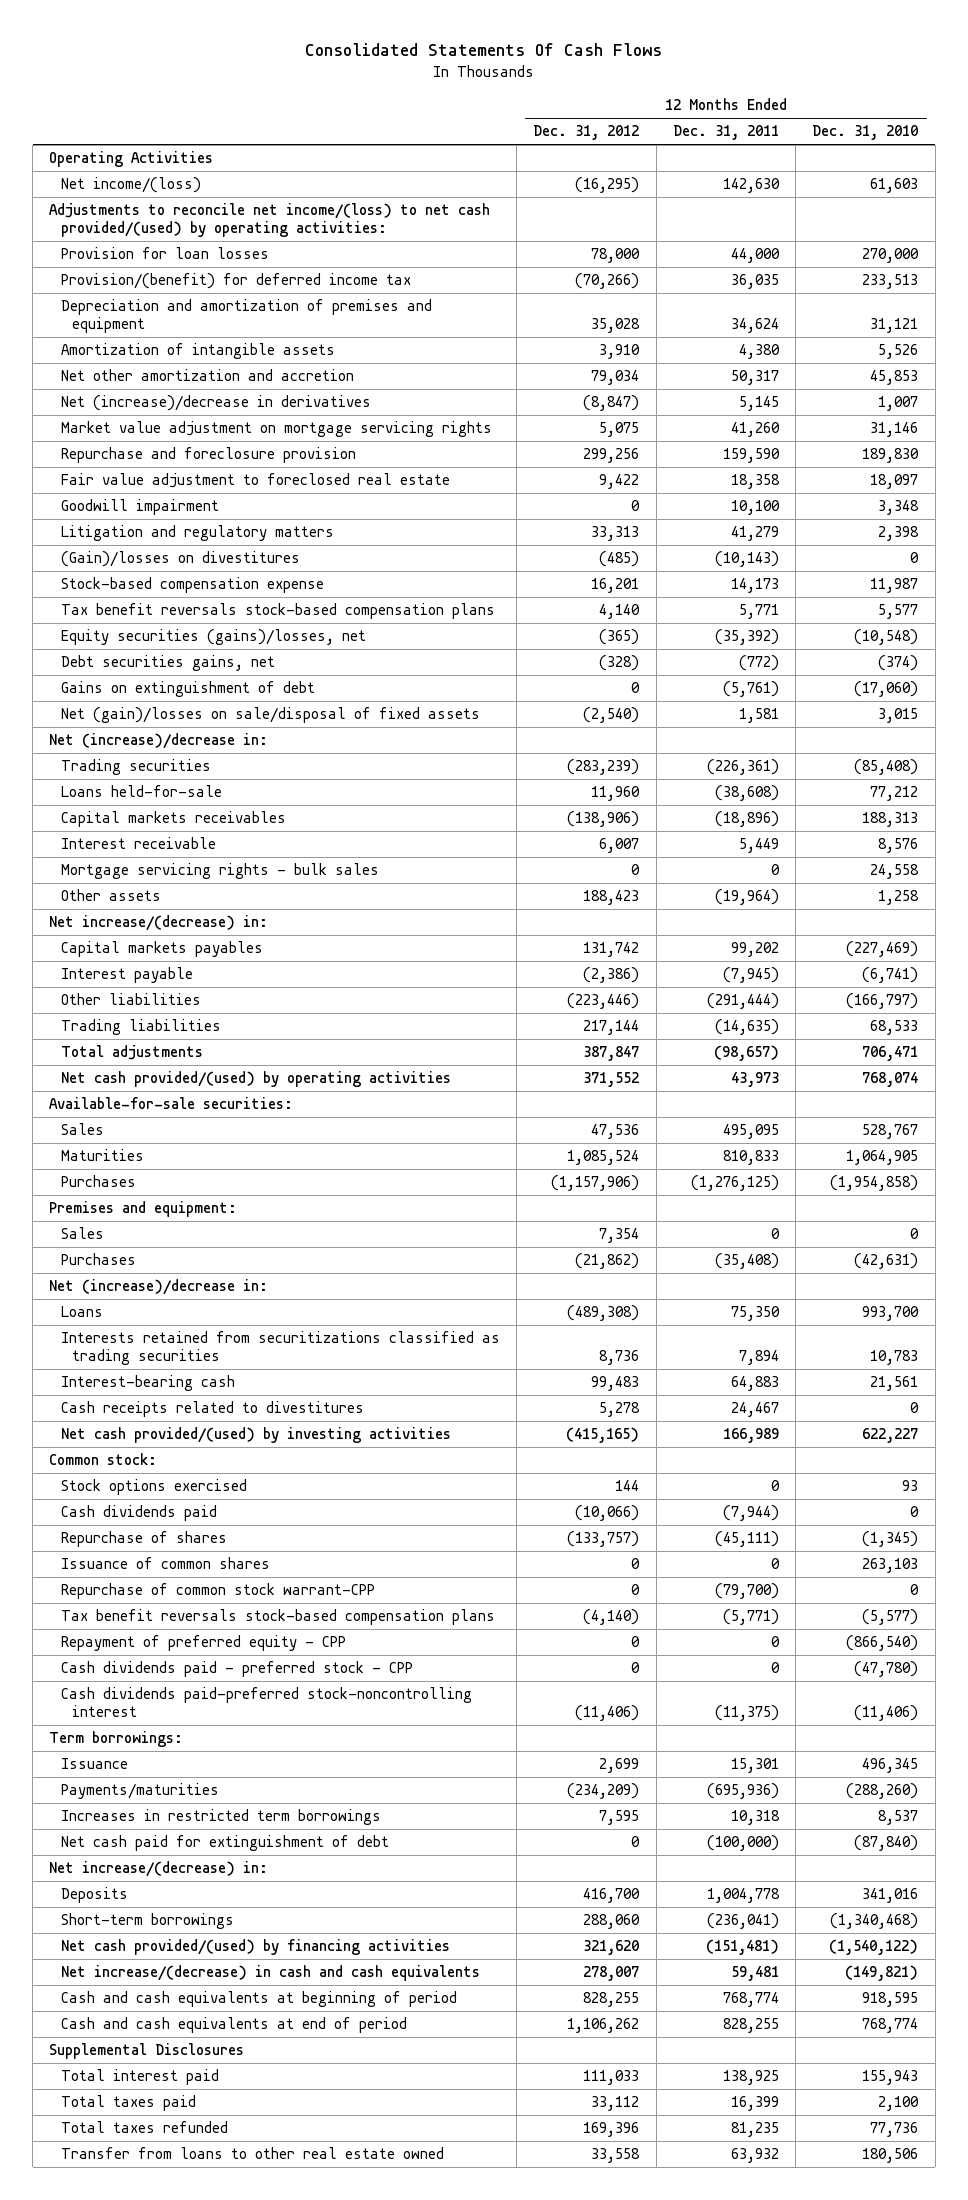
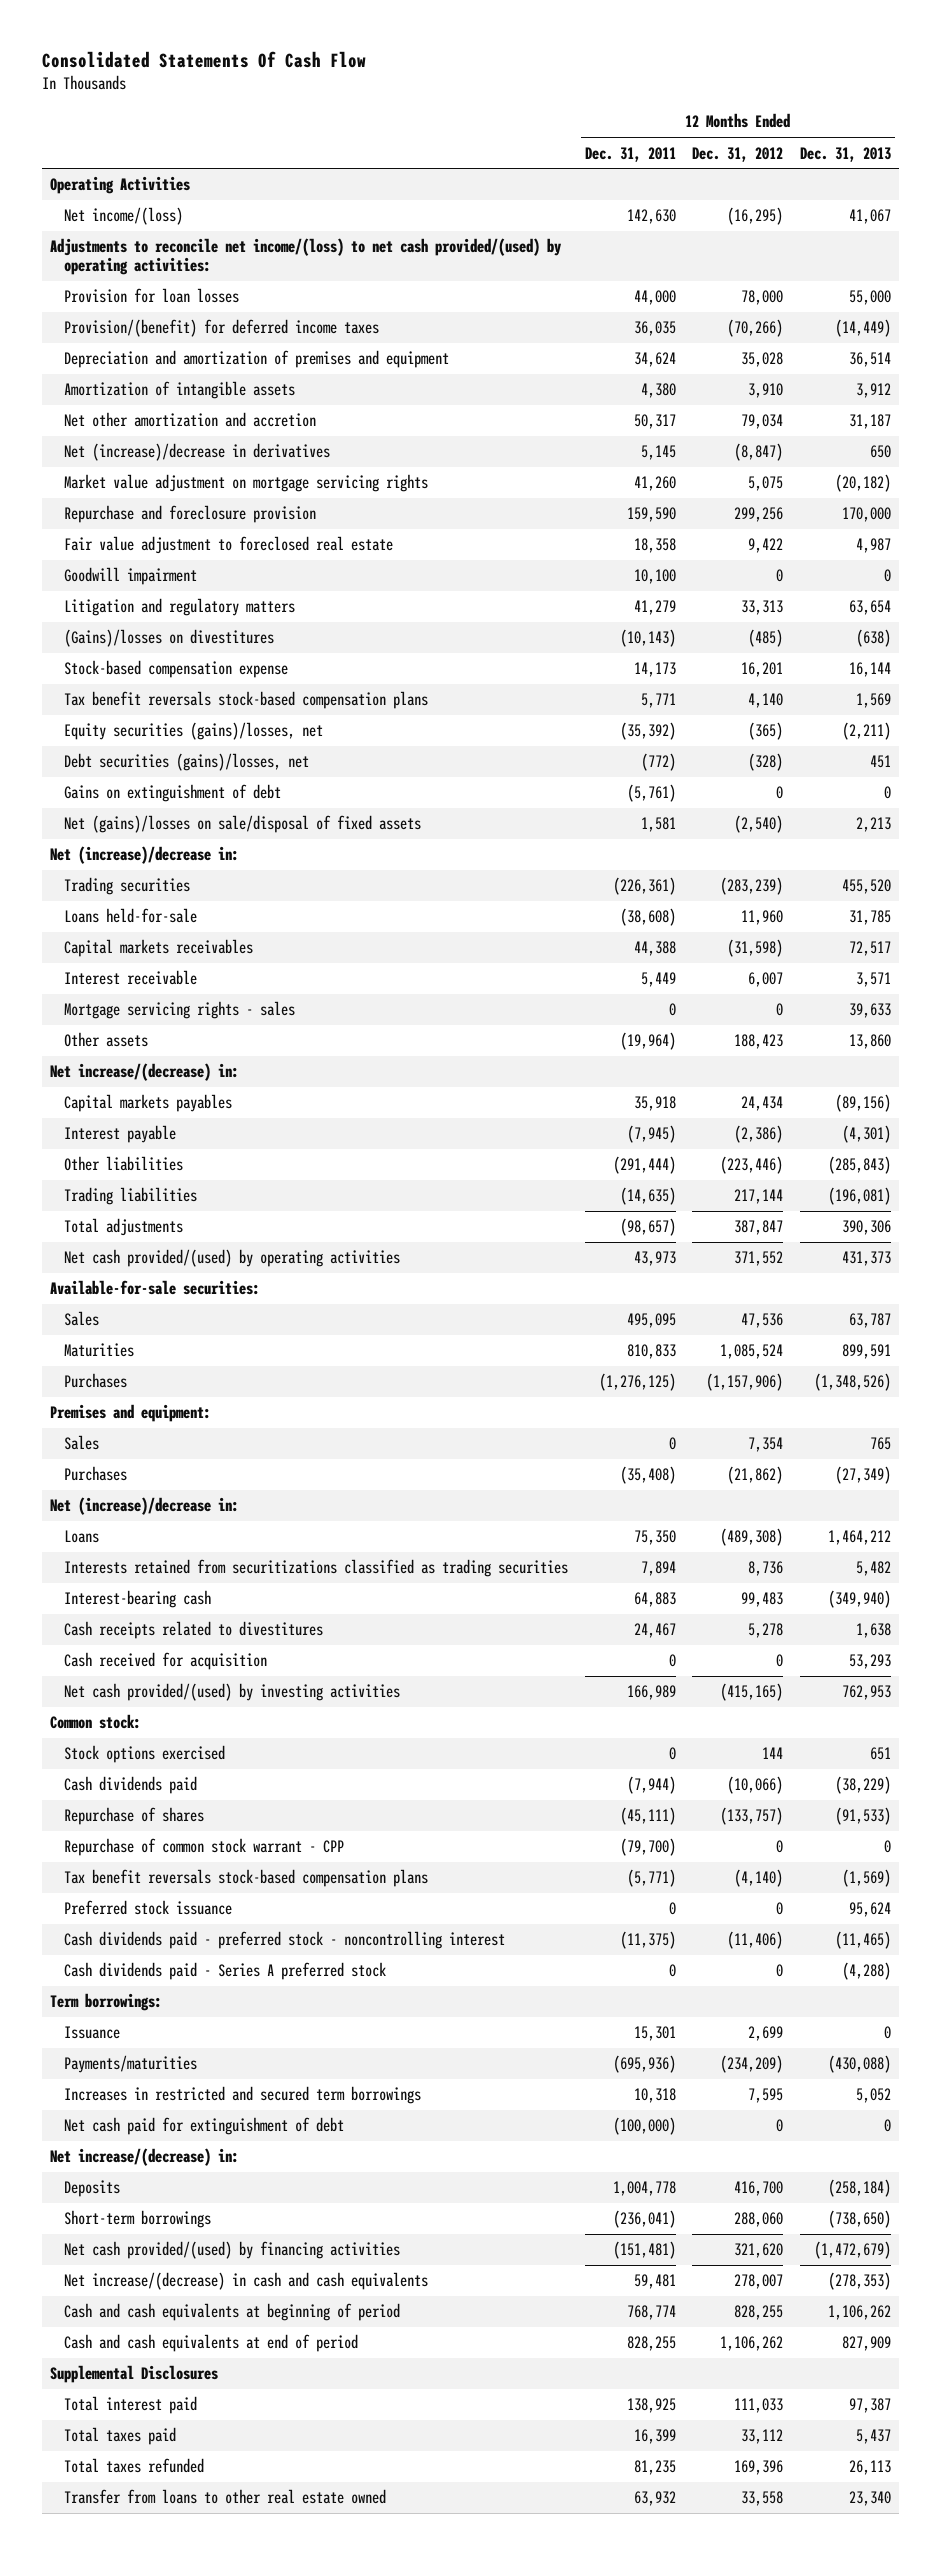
- Consolidated Statements Of Cash Flows
+ Consolidated Statements Of Cash Flow
- | 12 Months Ended Dec. 31, 2012 | 12 Months Ended Dec. 31, 2011 | 12 Months Ended Dec. 31, 2010
+ | 12 Months Ended Dec. 31, 2011 | 12 Months Ended Dec. 31, 2012 | 12 Months Ended Dec. 31, 2013
- Provision/(benefit) for deferred income tax | (70,266) | 36,035 | 233,513
+ Provision/(benefit) for deferred income taxes | 36,035 | (70,266) | (14,449)
- (Gain)/losses on divestitures | (485) | (10,143) | 0
+ (Gains)/losses on divestitures | (10,143) | (485) | (638)
- Debt securities gains, net | (328) | (772) | (374)
+ Debt securities (gains)/losses, net | (772) | (328) | 451
- Net (gain)/losses on sale/disposal of fixed assets | (2,540) | 1,581 | 3,015
+ Net (gains)/losses on sale/disposal of fixed assets | 1,581 | (2,540) | 2,213
- Capital markets receivables | (138,906) | (18,896) | 188,313
+ Capital markets receivables | 44,388 | (31,598) | 72,517
- Mortgage servicing rights - bulk sales | 0 | 0 | 24,558
+ Mortgage servicing rights - sales | 0 | 0 | 39,633
- Capital markets payables | 131,742 | 99,202 | (227,469)
+ Capital markets payables | 35,918 | 24,434 | (89,156)
+ Cash received for acquisition | 0 | 0 | 53,293
- Issuance of common shares | 0 | 0 | 263,103
- Repurchase of common stock warrant-CPP | 0 | (79,700) | 0
+ Repurchase of common stock warrant - CPP | (79,700) | 0 | 0
- Repayment of preferred equity - CPP | 0 | 0 | (866,540)
- Cash dividends paid - preferred stock - CPP | 0 | 0 | (47,780)
- Cash dividends paid-preferred stock-noncontrolling interest | (11,406) | (11,375) | (11,406)
+ Preferred stock issuance | 0 | 0 | 95,624
+ Cash dividends paid - preferred stock - noncontrolling interest | (11,375) | (11,406) | (11,465)
+ Cash dividends paid - Series A preferred stock | 0 | 0 | (4,288)
- Increases in restricted term borrowings | 7,595 | 10,318 | 8,537
+ Increases in restricted and secured term borrowings | 10,318 | 7,595 | 5,052

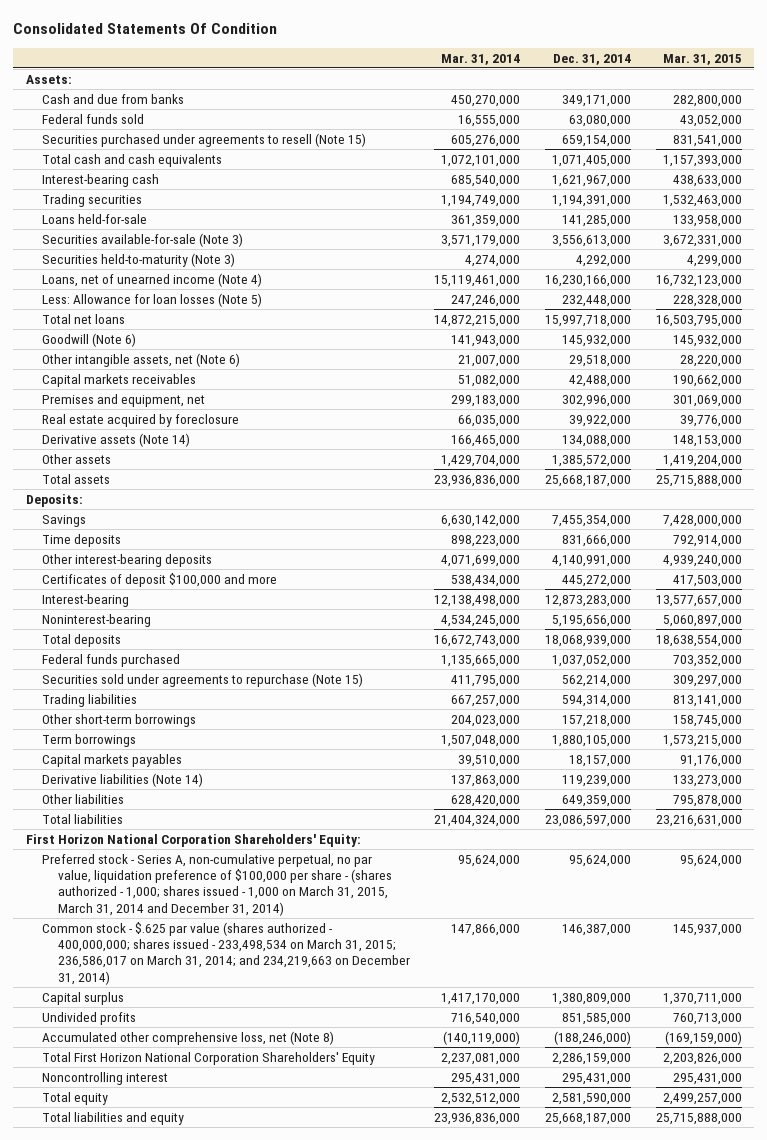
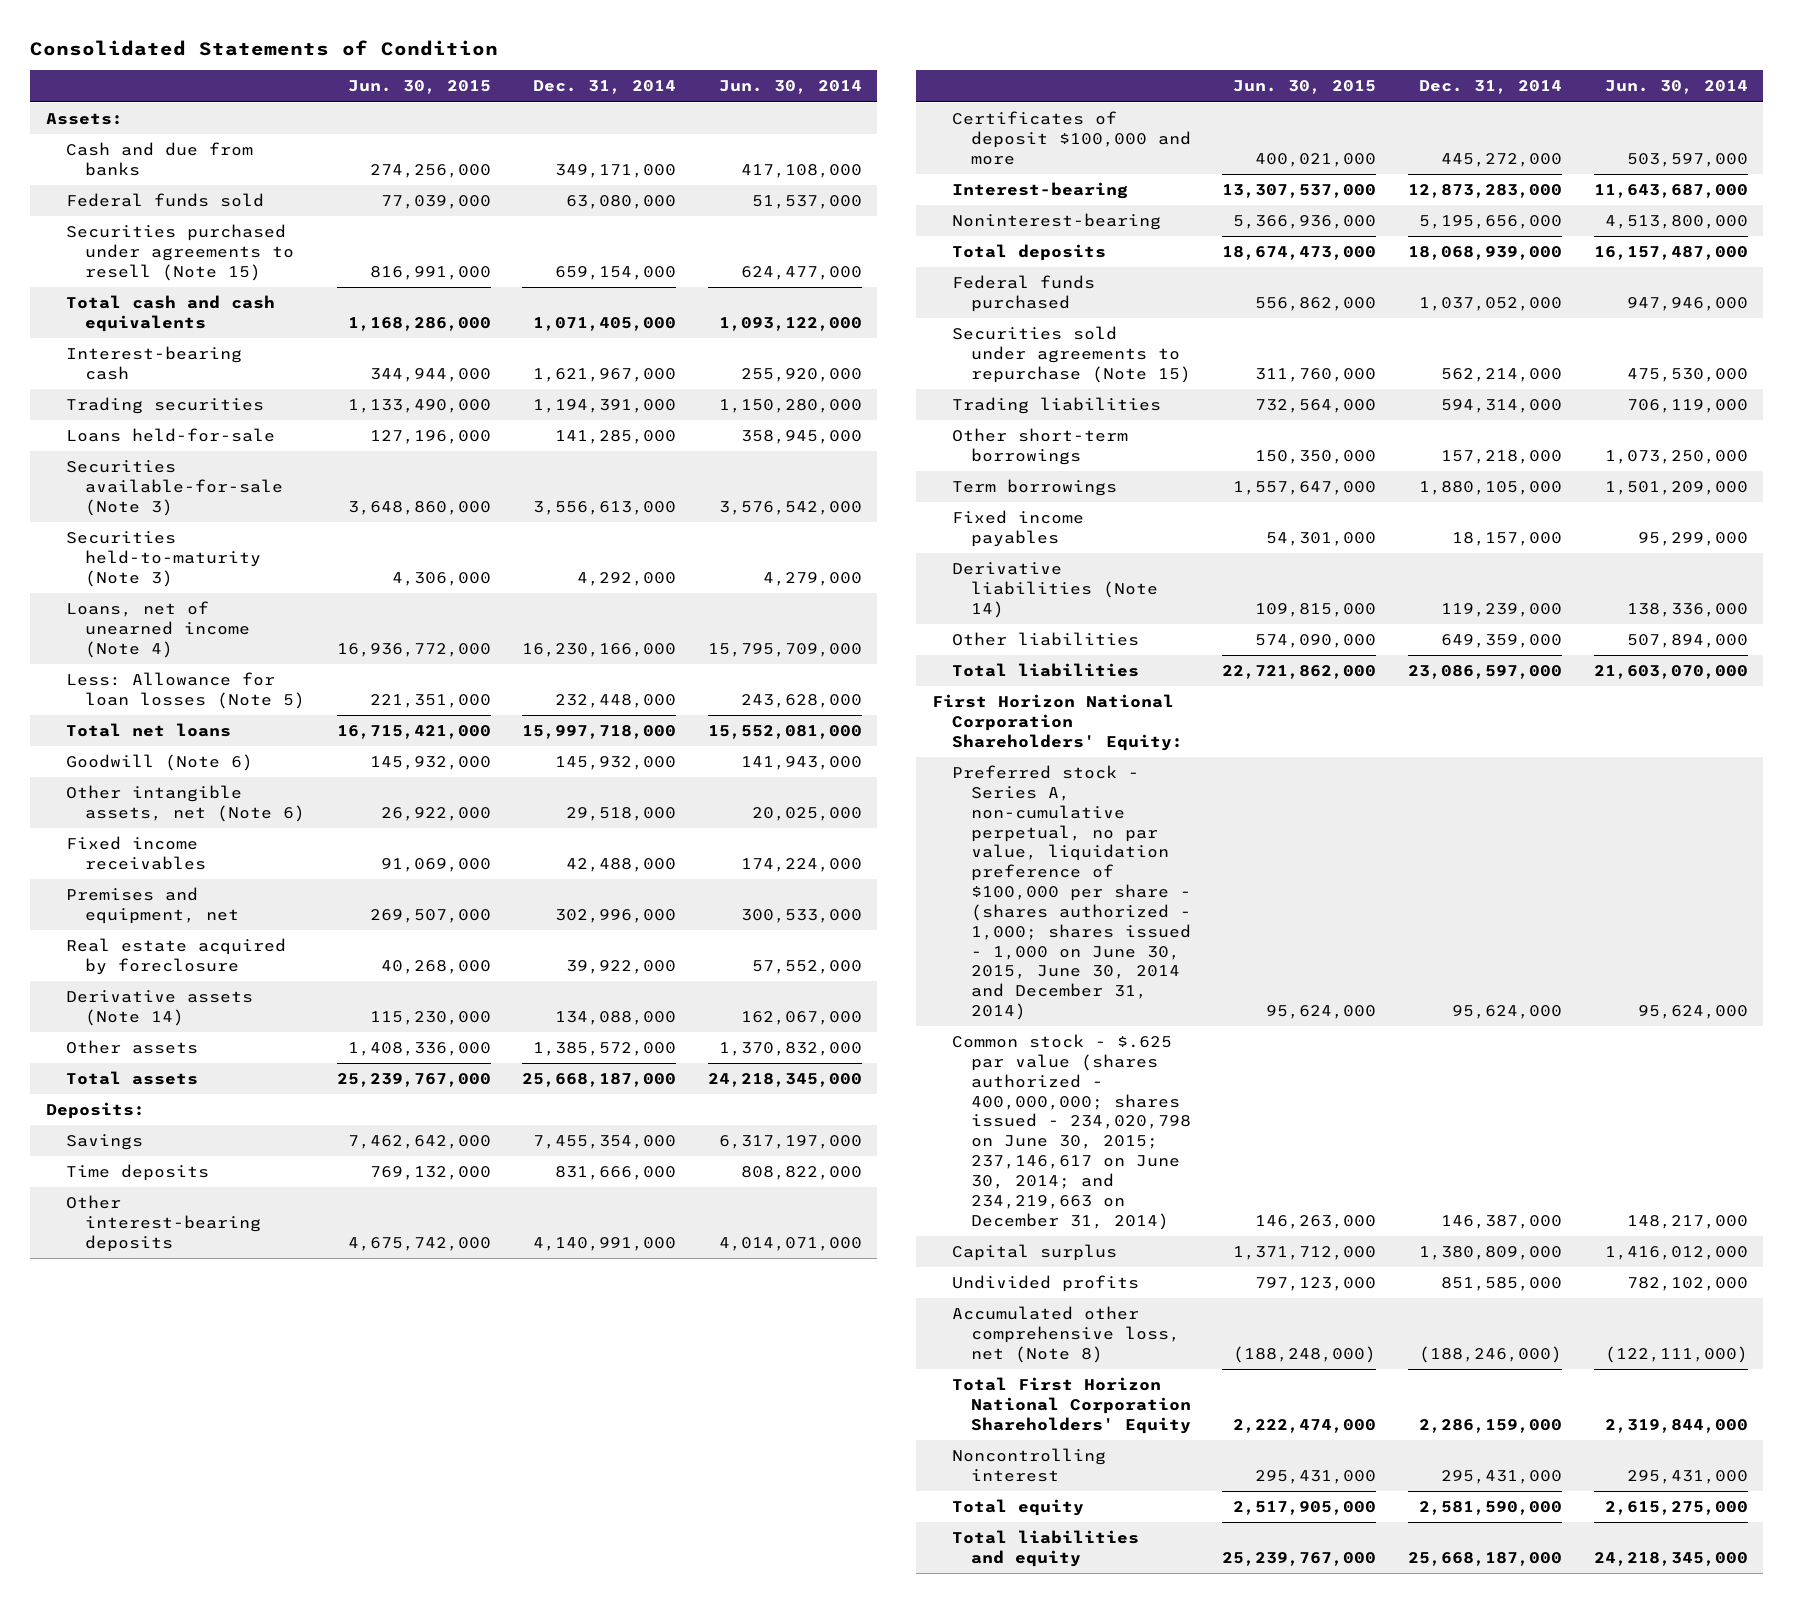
- Consolidated Statements Of Condition
+ Consolidated Statements of Condition
- | Mar. 31, 2014 | Dec. 31, 2014 | Mar. 31, 2015
+ | Jun. 30, 2015 | Dec. 31, 2014 | Jun. 30, 2014
- Capital markets receivables | 51,082,000 | 42,488,000 | 190,662,000
+ Fixed income receivables | 91,069,000 | 42,488,000 | 174,224,000
- Capital markets payables | 39,510,000 | 18,157,000 | 91,176,000
+ Fixed income payables | 54,301,000 | 18,157,000 | 95,299,000
- Preferred stock - Series A, non-cumulative perpetual, no par value, liquidation preference of $100,000 per share - (shares authorized - 1,000; shares issued - 1,000 on March 31, 2015, March 31, 2014 and December 31, 2014) | 95,624,000 | 95,624,000 | 95,624,000
- Common stock - $.625 par value (shares authorized - 400,000,000; shares issued - 233,498,534 on March 31, 2015; 236,586,017 on March 31, 2014; and 234,219,663 on December 31, 2014) | 147,866,000 | 146,387,000 | 145,937,000
+ Preferred stock - Series A, non-cumulative perpetual, no par value, liquidation preference of $100,000 per share - (shares authorized - 1,000; shares issued - 1,000 on June 30, 2015, June 30, 2014 and December 31, 2014) | 95,624,000 | 95,624,000 | 95,624,000
+ Common stock - $.625 par value (shares authorized - 400,000,000; shares issued - 234,020,798 on June 30, 2015; 237,146,617 on June 30, 2014; and 234,219,663 on December 31, 2014) | 146,263,000 | 146,387,000 | 148,217,000

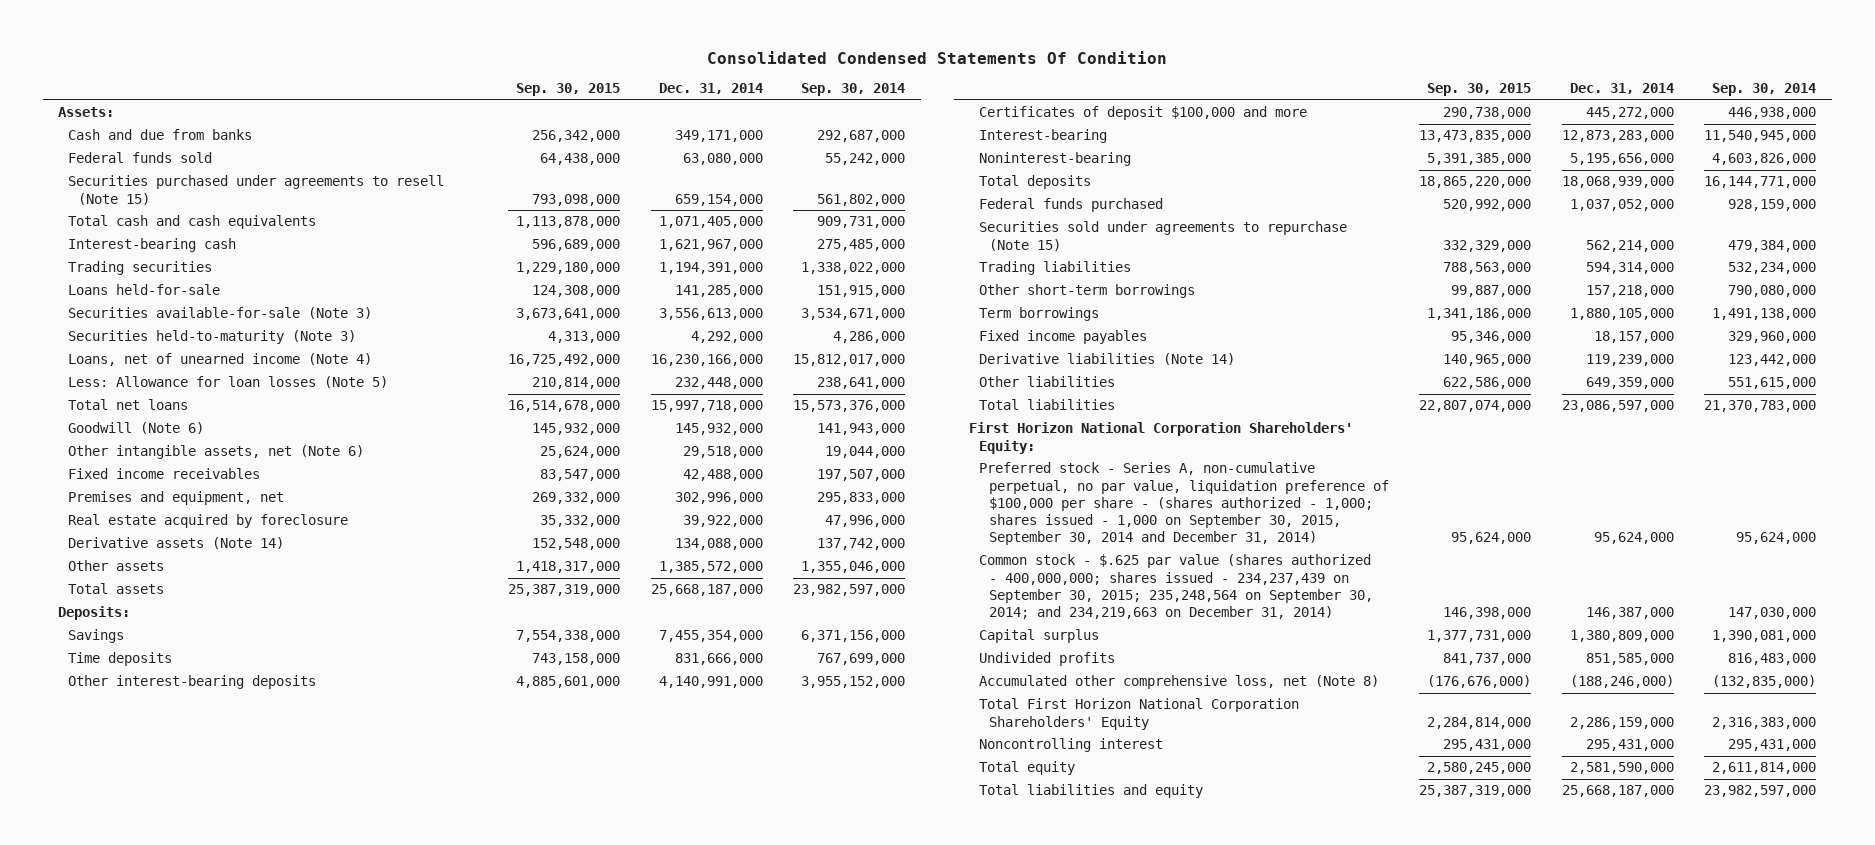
- Consolidated Statements of Condition
+ Consolidated Condensed Statements Of Condition
- | Jun. 30, 2015 | Dec. 31, 2014 | Jun. 30, 2014
+ | Sep. 30, 2015 | Dec. 31, 2014 | Sep. 30, 2014
- Preferred stock - Series A, non-cumulative perpetual, no par value, liquidation preference of $100,000 per share - (shares authorized - 1,000; shares issued - 1,000 on June 30, 2015, June 30, 2014 and December 31, 2014) | 95,624,000 | 95,624,000 | 95,624,000
- Common stock - $.625 par value (shares authorized - 400,000,000; shares issued - 234,020,798 on June 30, 2015; 237,146,617 on June 30, 2014; and 234,219,663 on December 31, 2014) | 146,263,000 | 146,387,000 | 148,217,000
+ Preferred stock - Series A, non-cumulative perpetual, no par value, liquidation preference of $100,000 per share - (shares authorized - 1,000; shares issued - 1,000 on September 30, 2015, September 30, 2014 and December 31, 2014) | 95,624,000 | 95,624,000 | 95,624,000
+ Common stock - $.625 par value (shares authorized - 400,000,000; shares issued - 234,237,439 on September 30, 2015; 235,248,564 on September 30, 2014; and 234,219,663 on December 31, 2014) | 146,398,000 | 146,387,000 | 147,030,000

